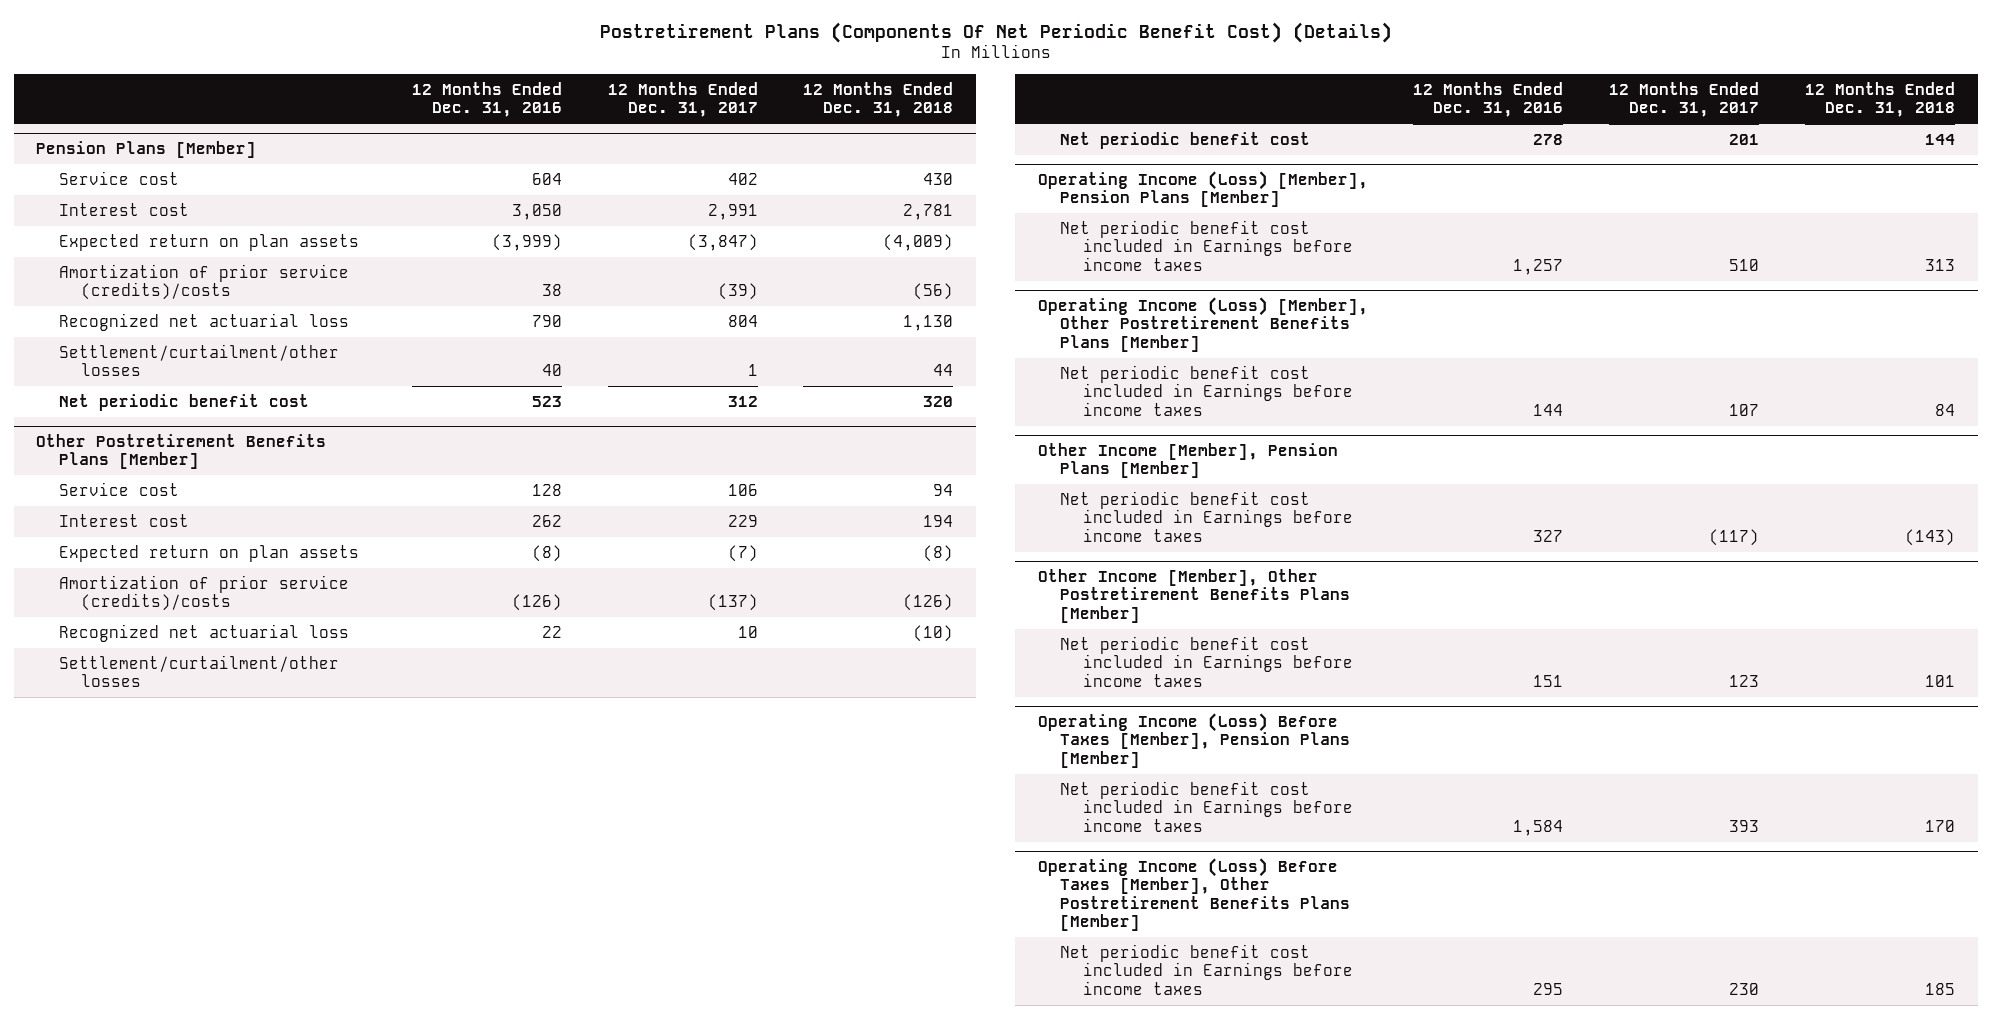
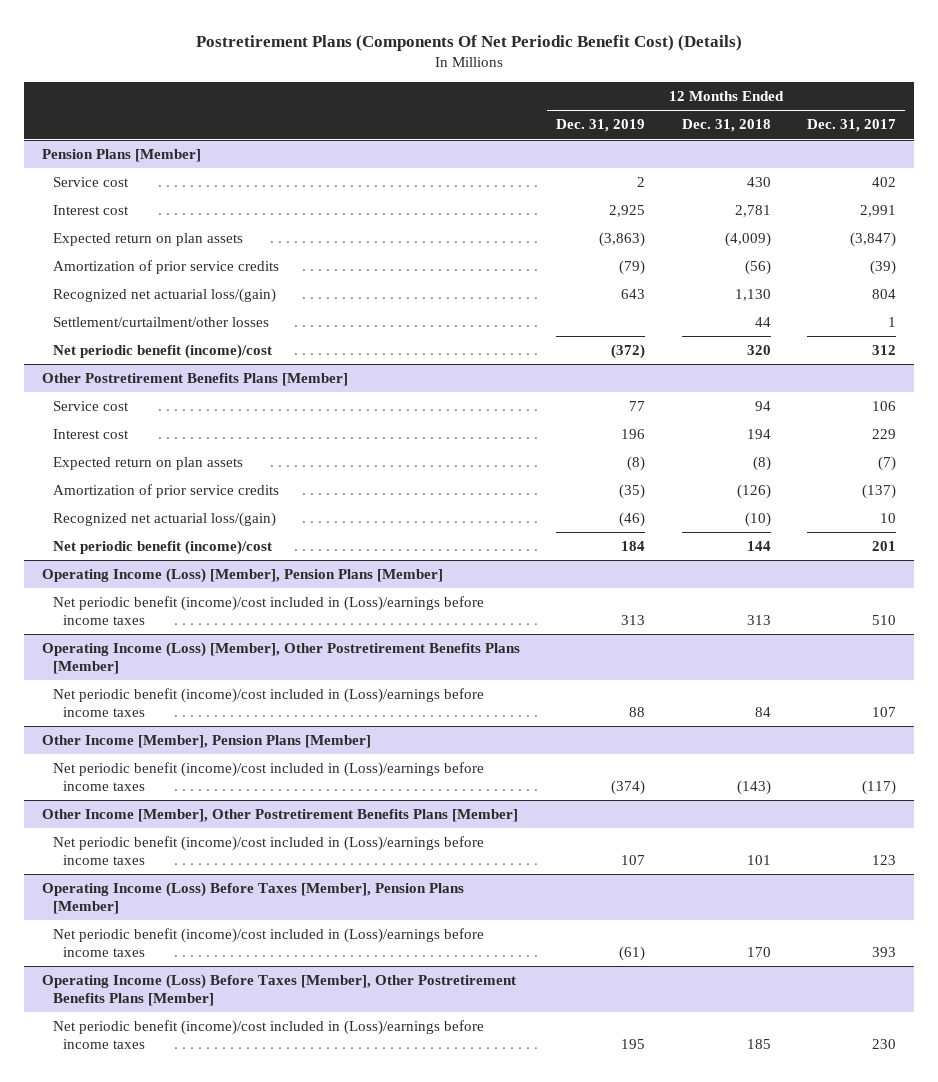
- | 12 Months Ended Dec. 31, 2016 | 12 Months Ended Dec. 31, 2017 | 12 Months Ended Dec. 31, 2018
+ | 12 Months Ended Dec. 31, 2019 | 12 Months Ended Dec. 31, 2018 | 12 Months Ended Dec. 31, 2017
@ Pension Plans [Member]
- Amortization of prior service (credits)/costs | 38 | (39) | (56)
- Recognized net actuarial loss | 790 | 804 | 1,130
+ Amortization of prior service credits | (79) | (56) | (39)
+ Recognized net actuarial loss/(gain) | 643 | 1,130 | 804
- Net periodic benefit cost | 523 | 312 | 320
+ Net periodic benefit (income)/cost | (372) | 320 | 312
@ Other Postretirement Benefits Plans [Member]
- Amortization of prior service (credits)/costs | (126) | (137) | (126)
- Recognized net actuarial loss | 22 | 10 | (10)
- Settlement/curtailment/other losses
- Net periodic benefit cost | 278 | 201 | 144
+ Amortization of prior service credits | (35) | (126) | (137)
+ Recognized net actuarial loss/(gain) | (46) | (10) | 10
+ Net periodic benefit (income)/cost | 184 | 144 | 201
@ Operating Income (Loss) [Member], Pension Plans [Member]
- Net periodic benefit cost included in Earnings before income taxes | 1,257 | 510 | 313
+ Net periodic benefit (income)/cost included in (Loss)/earnings before income taxes | 313 | 313 | 510
@ Operating Income (Loss) [Member], Other Postretirement Benefits Plans [Member]
- Net periodic benefit cost included in Earnings before income taxes | 144 | 107 | 84
+ Net periodic benefit (income)/cost included in (Loss)/earnings before income taxes | 88 | 84 | 107
@ Other Income [Member], Pension Plans [Member]
- Net periodic benefit cost included in Earnings before income taxes | 327 | (117) | (143)
+ Net periodic benefit (income)/cost included in (Loss)/earnings before income taxes | (374) | (143) | (117)
@ Other Income [Member], Other Postretirement Benefits Plans [Member]
- Net periodic benefit cost included in Earnings before income taxes | 151 | 123 | 101
+ Net periodic benefit (income)/cost included in (Loss)/earnings before income taxes | 107 | 101 | 123
@ Operating Income (Loss) Before Taxes [Member], Pension Plans [Member]
- Net periodic benefit cost included in Earnings before income taxes | 1,584 | 393 | 170
+ Net periodic benefit (income)/cost included in (Loss)/earnings before income taxes | (61) | 170 | 393
@ Operating Income (Loss) Before Taxes [Member], Other Postretirement Benefits Plans [Member]
- Net periodic benefit cost included in Earnings before income taxes | 295 | 230 | 185
+ Net periodic benefit (income)/cost included in (Loss)/earnings before income taxes | 195 | 185 | 230

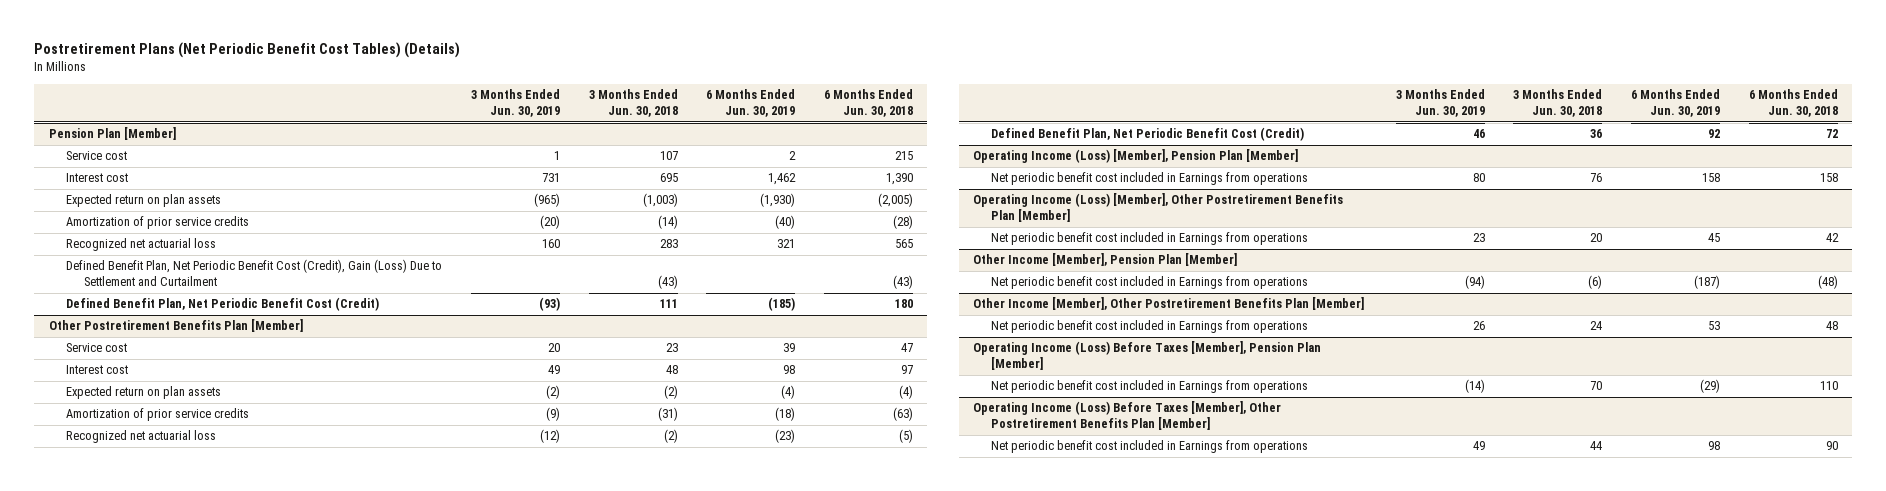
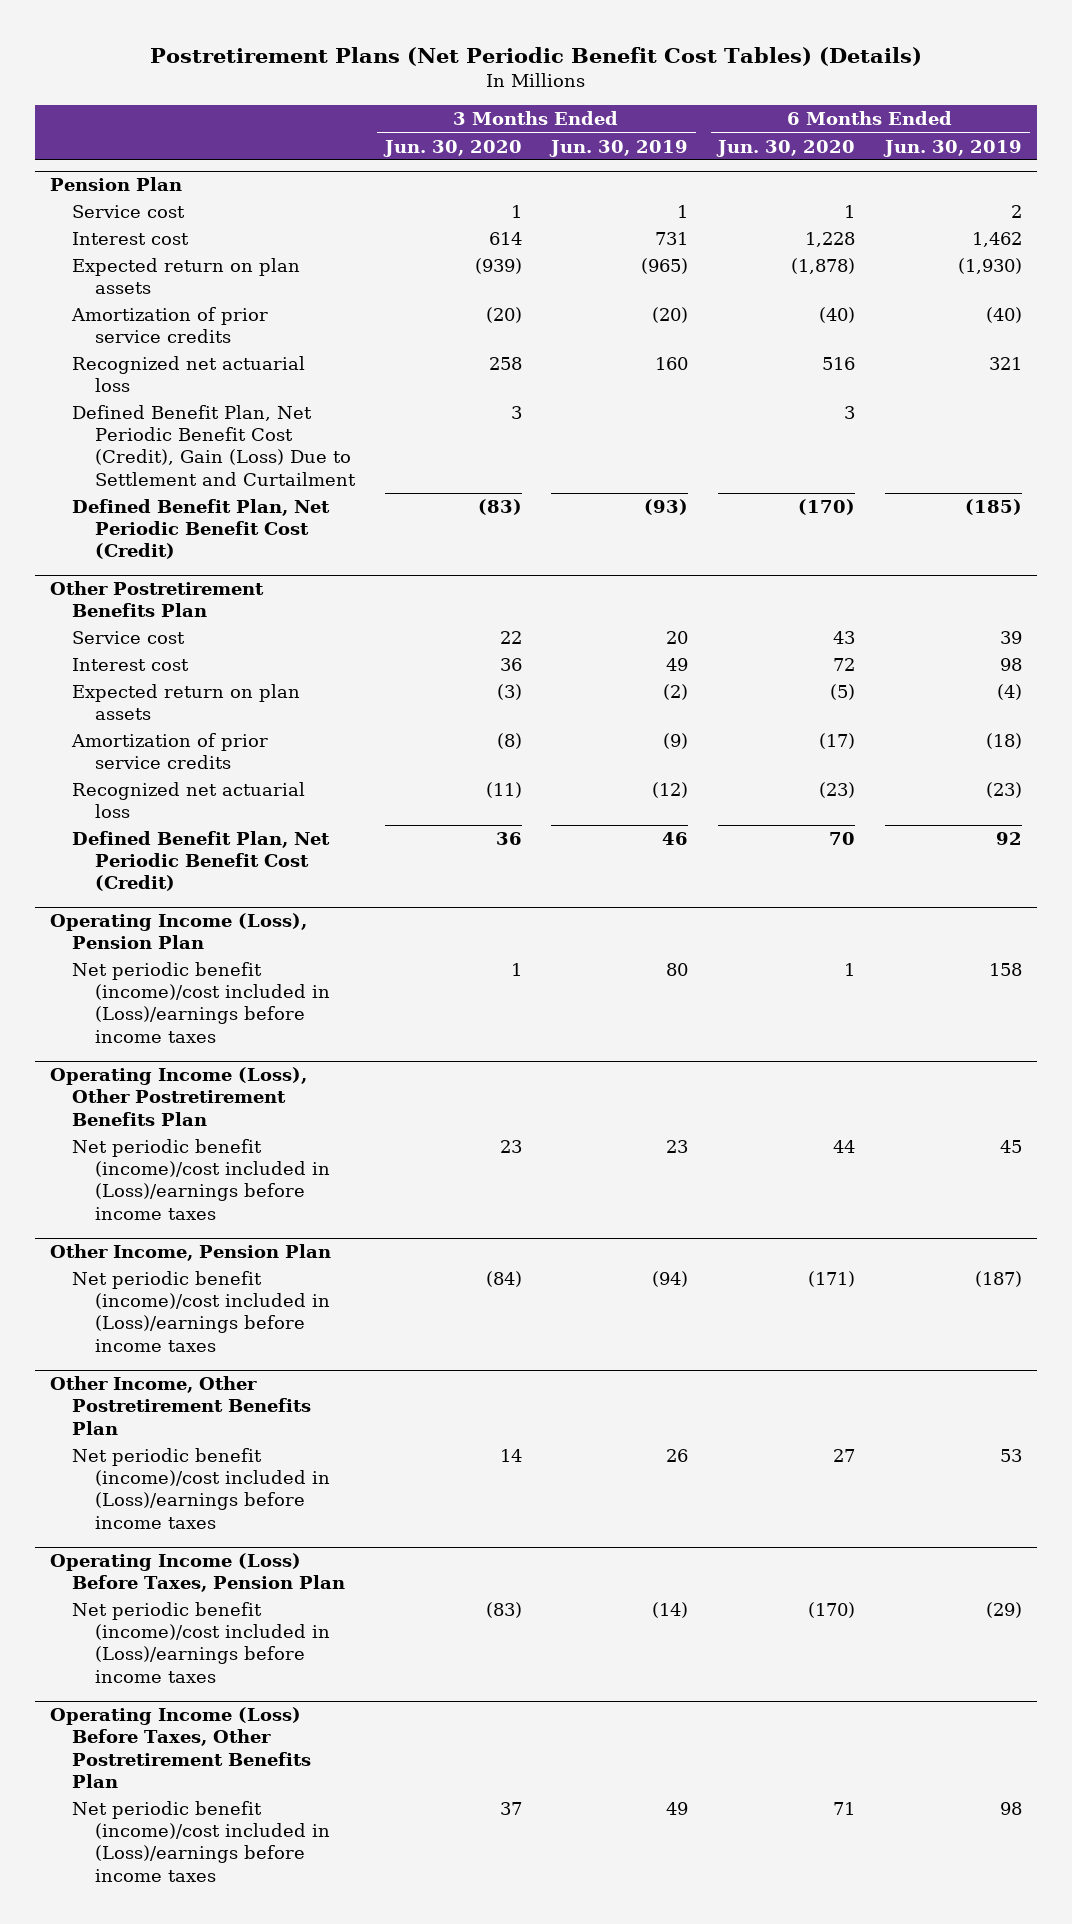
- | 3 Months Ended Jun. 30, 2019 | 3 Months Ended Jun. 30, 2018 | 6 Months Ended Jun. 30, 2019 | 6 Months Ended Jun. 30, 2018
+ | 3 Months Ended Jun. 30, 2020 | 3 Months Ended Jun. 30, 2019 | 6 Months Ended Jun. 30, 2020 | 6 Months Ended Jun. 30, 2019
- Pension Plan [Member]
+ Pension Plan
- Other Postretirement Benefits Plan [Member]
+ Other Postretirement Benefits Plan
- Operating Income (Loss) [Member], Pension Plan [Member]
- Net periodic benefit cost included in Earnings from operations | 80 | 76 | 158 | 158
- Operating Income (Loss) [Member], Other Postretirement Benefits Plan [Member]
- Net periodic benefit cost included in Earnings from operations | 23 | 20 | 45 | 42
- Other Income [Member], Pension Plan [Member]
- Net periodic benefit cost included in Earnings from operations | (94) | (6) | (187) | (48)
- Other Income [Member], Other Postretirement Benefits Plan [Member]
- Net periodic benefit cost included in Earnings from operations | 26 | 24 | 53 | 48
- Operating Income (Loss) Before Taxes [Member], Pension Plan [Member]
- Net periodic benefit cost included in Earnings from operations | (14) | 70 | (29) | 110
- Operating Income (Loss) Before Taxes [Member], Other Postretirement Benefits Plan [Member]
- Net periodic benefit cost included in Earnings from operations | 49 | 44 | 98 | 90
+ Operating Income (Loss), Pension Plan
+ Net periodic benefit (income)/cost included in (Loss)/earnings before income taxes | 1 | 80 | 1 | 158
+ Operating Income (Loss), Other Postretirement Benefits Plan
+ Net periodic benefit (income)/cost included in (Loss)/earnings before income taxes | 23 | 23 | 44 | 45
+ Other Income, Pension Plan
+ Net periodic benefit (income)/cost included in (Loss)/earnings before income taxes | (84) | (94) | (171) | (187)
+ Other Income, Other Postretirement Benefits Plan
+ Net periodic benefit (income)/cost included in (Loss)/earnings before income taxes | 14 | 26 | 27 | 53
+ Operating Income (Loss) Before Taxes, Pension Plan
+ Net periodic benefit (income)/cost included in (Loss)/earnings before income taxes | (83) | (14) | (170) | (29)
+ Operating Income (Loss) Before Taxes, Other Postretirement Benefits Plan
+ Net periodic benefit (income)/cost included in (Loss)/earnings before income taxes | 37 | 49 | 71 | 98

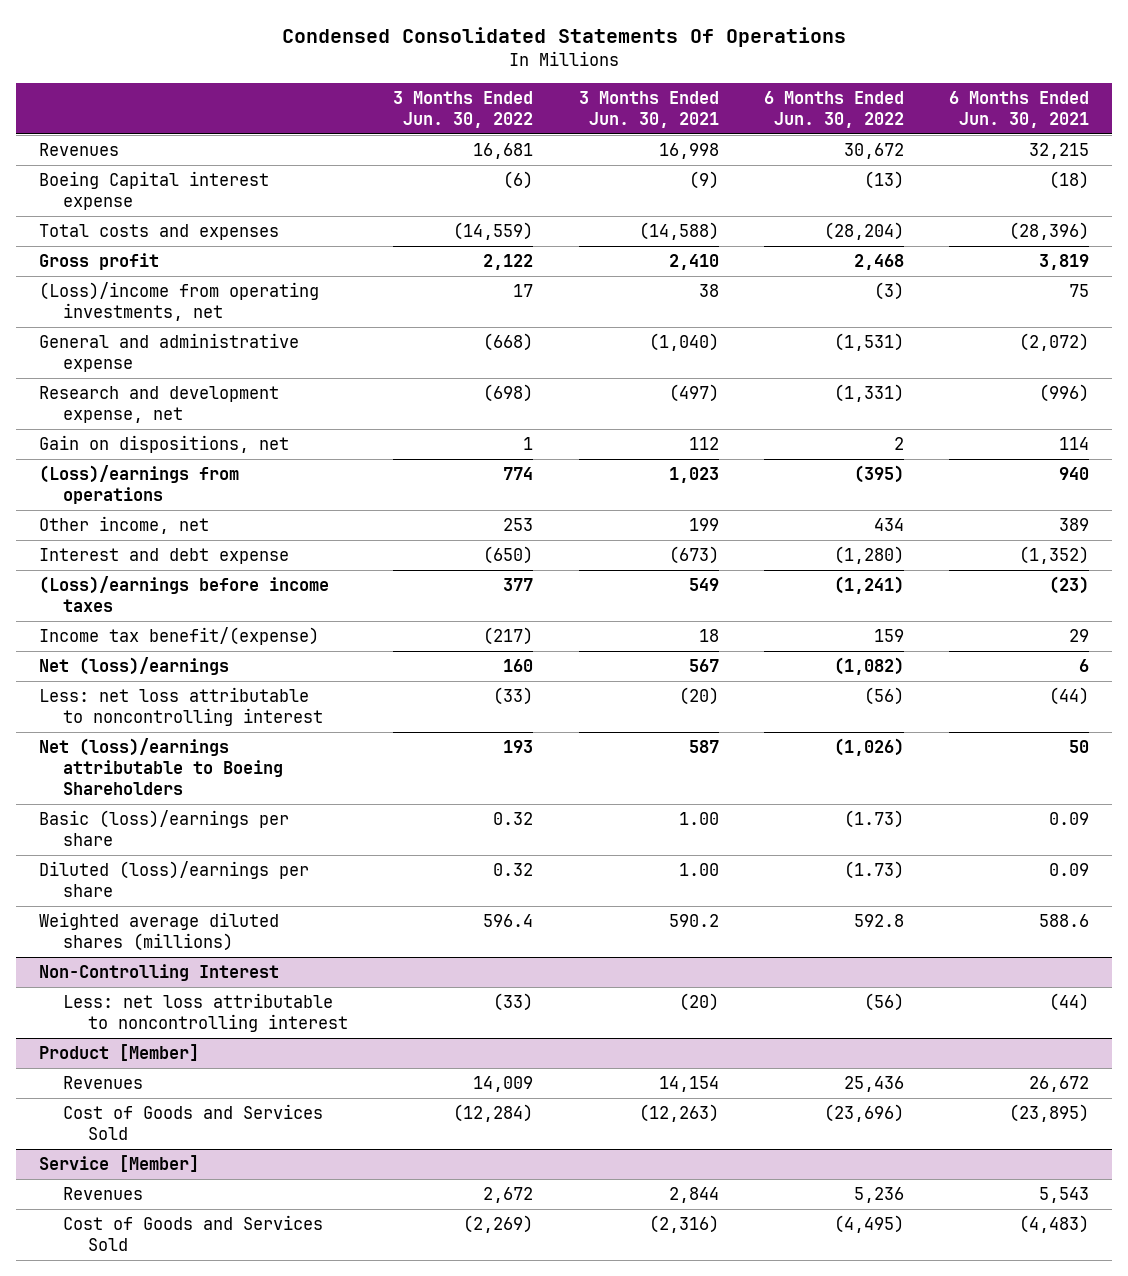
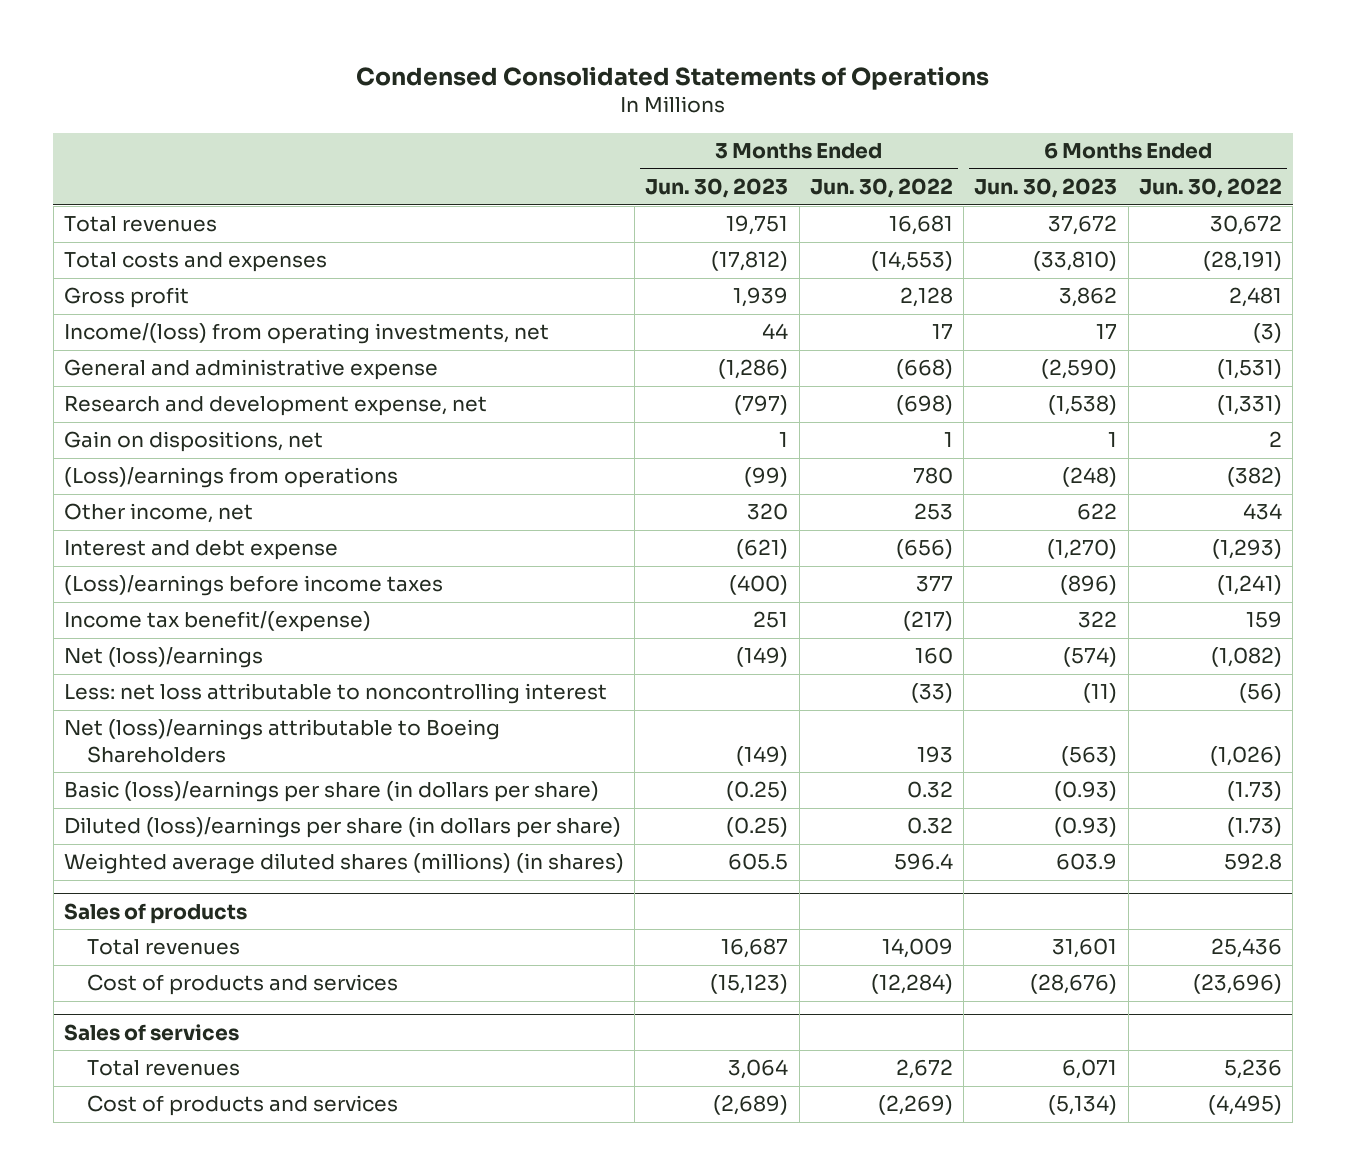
- Condensed Consolidated Statements Of Operations
+ Condensed Consolidated Statements of Operations
- | 3 Months Ended Jun. 30, 2022 | 3 Months Ended Jun. 30, 2021 | 6 Months Ended Jun. 30, 2022 | 6 Months Ended Jun. 30, 2021
+ | 3 Months Ended Jun. 30, 2023 | 3 Months Ended Jun. 30, 2022 | 6 Months Ended Jun. 30, 2023 | 6 Months Ended Jun. 30, 2022
- Revenues | 16,681 | 16,998 | 30,672 | 32,215
- Boeing Capital interest expense | (6) | (9) | (13) | (18)
- Total costs and expenses | (14,559) | (14,588) | (28,204) | (28,396)
- Gross profit | 2,122 | 2,410 | 2,468 | 3,819
- (Loss)/income from operating investments, net | 17 | 38 | (3) | 75
+ Total revenues | 19,751 | 16,681 | 37,672 | 30,672
+ Total costs and expenses | (17,812) | (14,553) | (33,810) | (28,191)
+ Gross profit | 1,939 | 2,128 | 3,862 | 2,481
+ Income/(loss) from operating investments, net | 44 | 17 | 17 | (3)
- (Loss)/earnings from operations | 774 | 1,023 | (395) | 940
+ (Loss)/earnings from operations | (99) | 780 | (248) | (382)
- Interest and debt expense | (650) | (673) | (1,280) | (1,352)
+ Interest and debt expense | (621) | (656) | (1,270) | (1,293)
- Basic (loss)/earnings per share | 0.32 | 1.00 | (1.73) | 0.09
- Diluted (loss)/earnings per share | 0.32 | 1.00 | (1.73) | 0.09
- Weighted average diluted shares (millions) | 596.4 | 590.2 | 592.8 | 588.6
- Non-Controlling Interest
- Less: net loss attributable to noncontrolling interest | (33) | (20) | (56) | (44)
- Product [Member]
- Revenues | 14,009 | 14,154 | 25,436 | 26,672
- Cost of Goods and Services Sold | (12,284) | (12,263) | (23,696) | (23,895)
- Service [Member]
- Revenues | 2,672 | 2,844 | 5,236 | 5,543
- Cost of Goods and Services Sold | (2,269) | (2,316) | (4,495) | (4,483)
+ Basic (loss)/earnings per share (in dollars per share) | (0.25) | 0.32 | (0.93) | (1.73)
+ Diluted (loss)/earnings per share (in dollars per share) | (0.25) | 0.32 | (0.93) | (1.73)
+ Weighted average diluted shares (millions) (in shares) | 605.5 | 596.4 | 603.9 | 592.8
+ Sales of products
+ Total revenues | 16,687 | 14,009 | 31,601 | 25,436
+ Cost of products and services | (15,123) | (12,284) | (28,676) | (23,696)
+ Sales of services
+ Total revenues | 3,064 | 2,672 | 6,071 | 5,236
+ Cost of products and services | (2,689) | (2,269) | (5,134) | (4,495)

